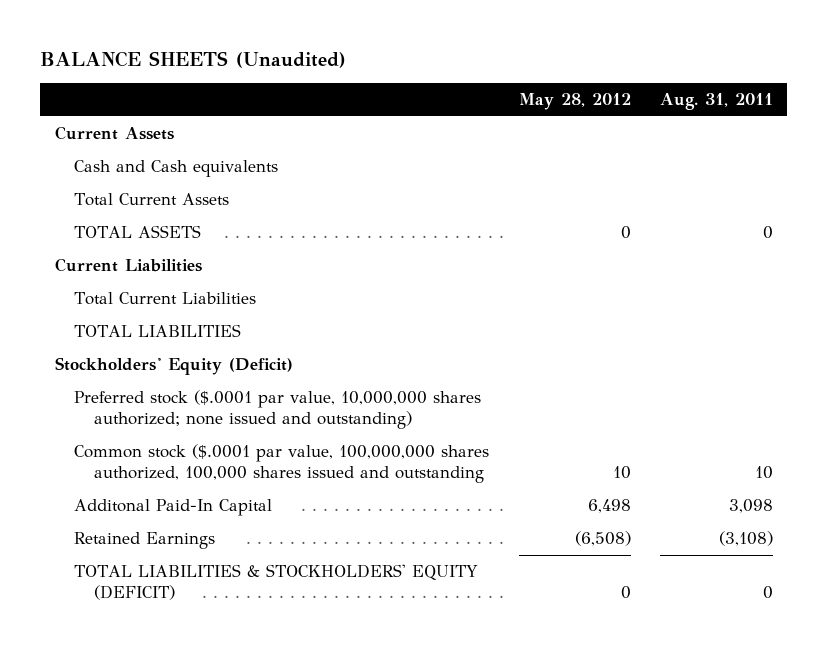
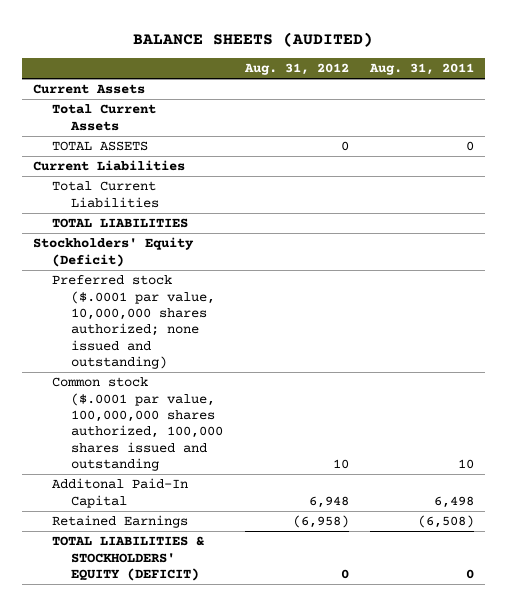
- BALANCE SHEETS (Unaudited)
+ BALANCE SHEETS (AUDITED)
- | May 28, 2012 | Aug. 31, 2011
+ | Aug. 31, 2012 | Aug. 31, 2011
- Cash and Cash equivalents
- Additonal Paid-In Capital | 6,498 | 3,098
- Retained Earnings | (6,508) | (3,108)
+ Additonal Paid-In Capital | 6,948 | 6,498
+ Retained Earnings | (6,958) | (6,508)

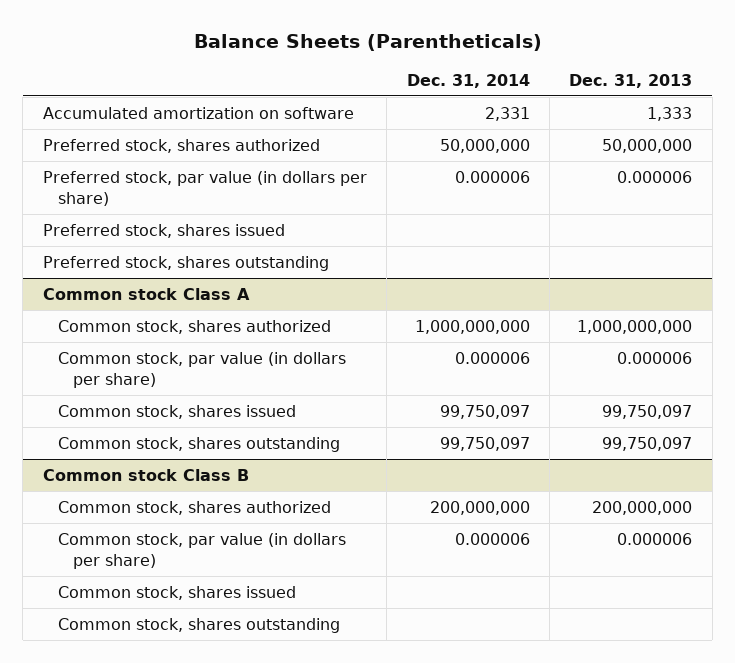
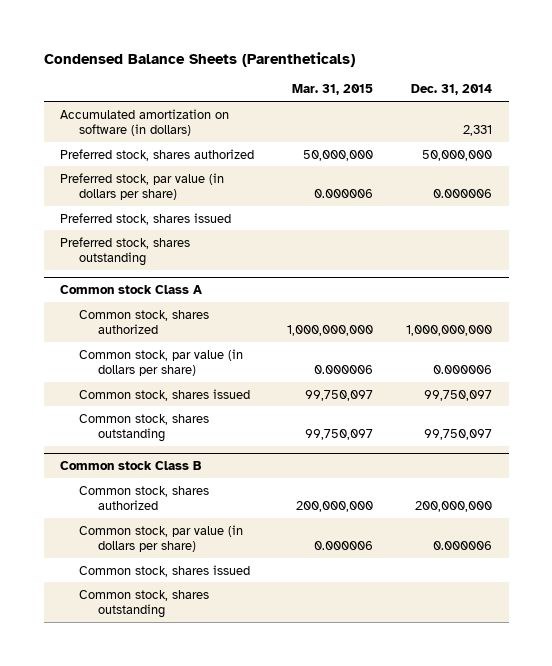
- Balance Sheets (Parentheticals)
+ Condensed Balance Sheets (Parentheticals)
- | Dec. 31, 2014 | Dec. 31, 2013
+ | Mar. 31, 2015 | Dec. 31, 2014
- Accumulated amortization on software | 2,331 | 1,333
+ Accumulated amortization on software (in dollars) | | 2,331

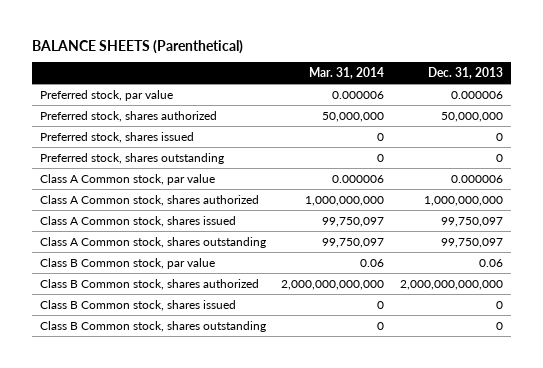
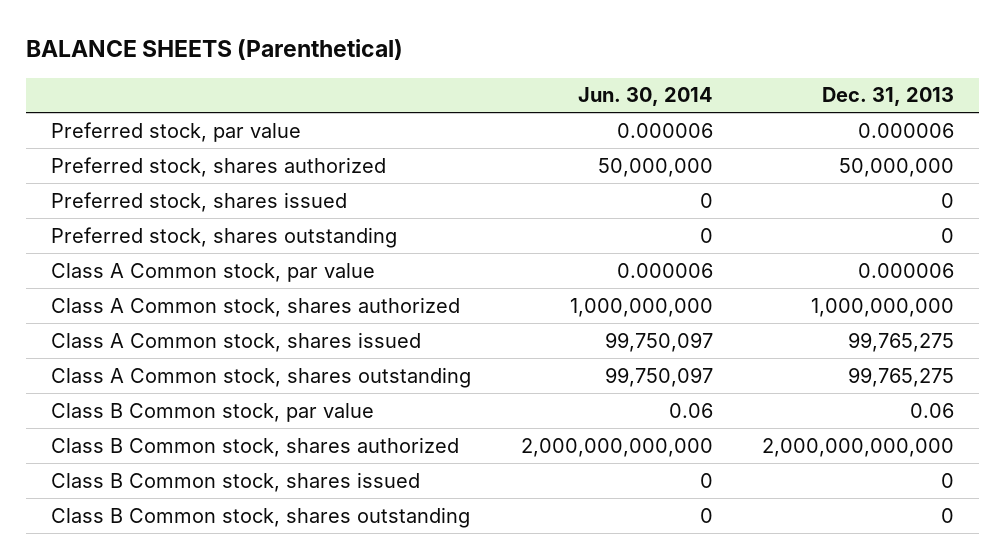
- | Mar. 31, 2014 | Dec. 31, 2013
+ | Jun. 30, 2014 | Dec. 31, 2013
- Class A Common stock, shares issued | 99,750,097 | 99,750,097
- Class A Common stock, shares outstanding | 99,750,097 | 99,750,097
+ Class A Common stock, shares issued | 99,750,097 | 99,765,275
+ Class A Common stock, shares outstanding | 99,750,097 | 99,765,275

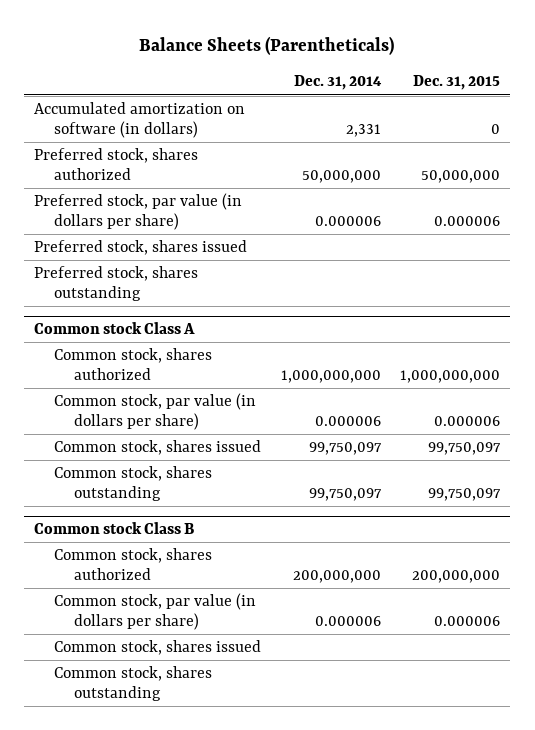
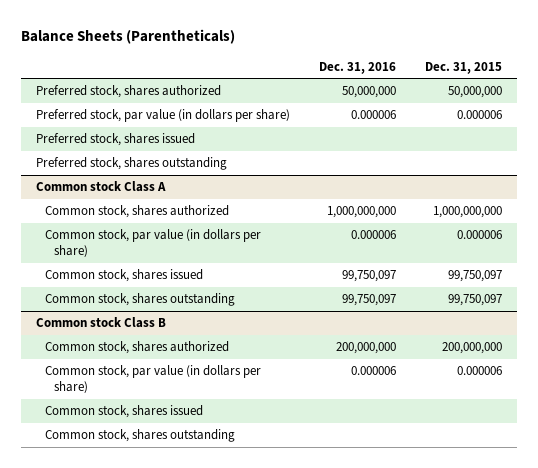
- | Dec. 31, 2014 | Dec. 31, 2015
+ | Dec. 31, 2016 | Dec. 31, 2015
- Accumulated amortization on software (in dollars) | 2,331 | 0

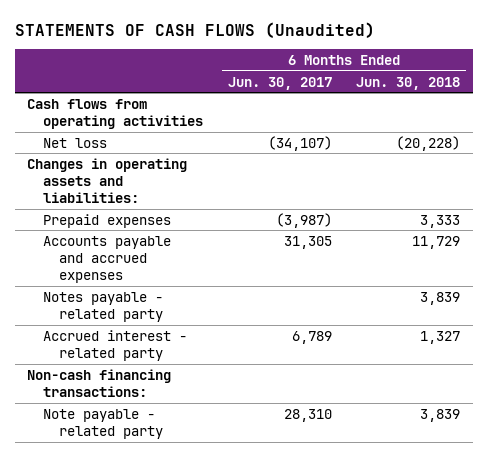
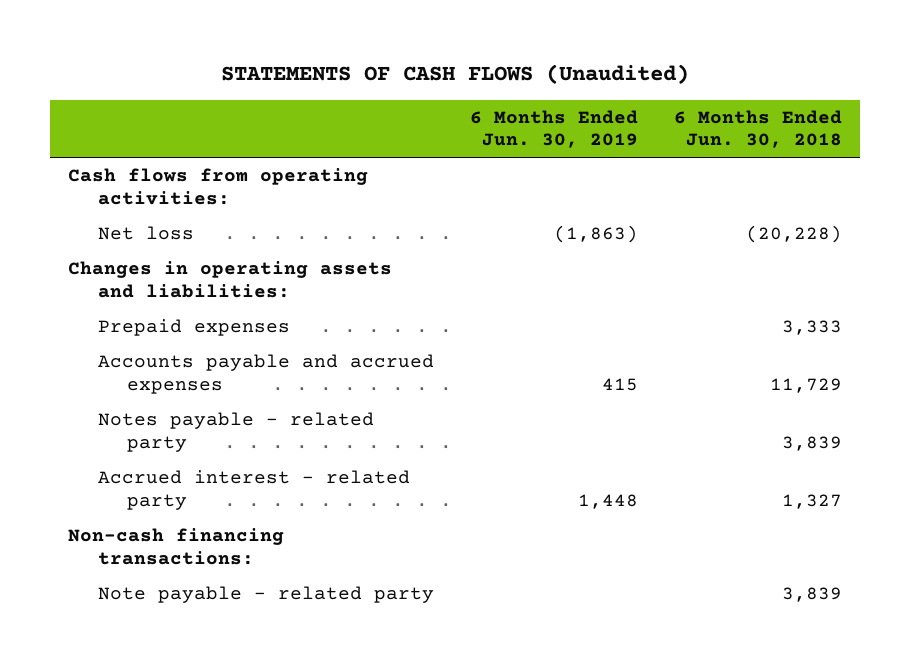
- | 6 Months Ended Jun. 30, 2017 | 6 Months Ended Jun. 30, 2018
+ | 6 Months Ended Jun. 30, 2019 | 6 Months Ended Jun. 30, 2018
- Cash flows from operating activities
+ Cash flows from operating activities:

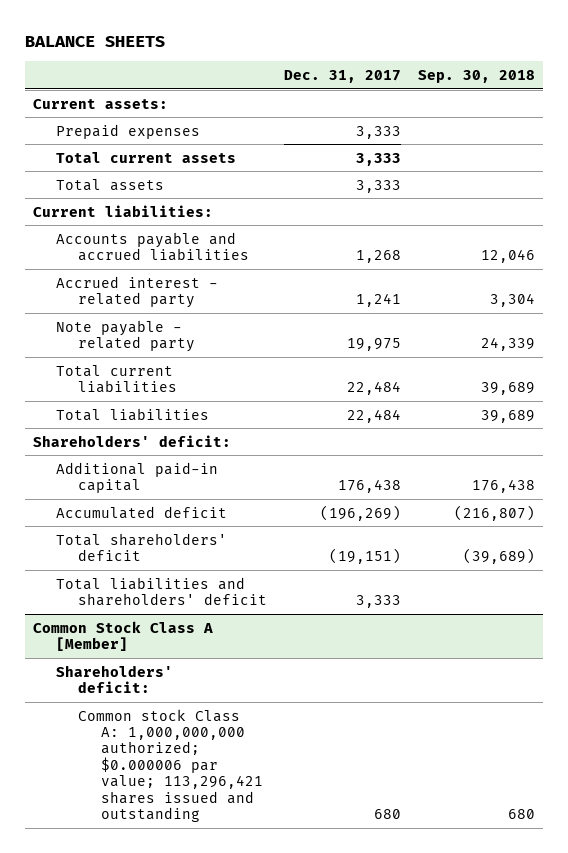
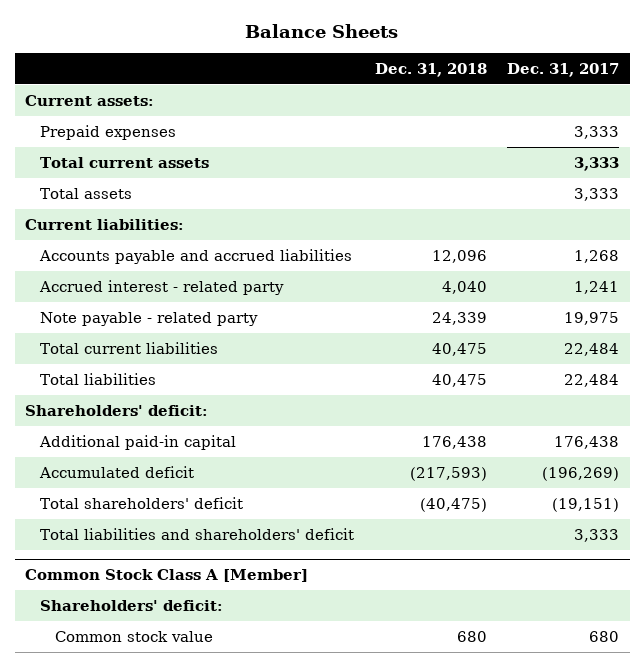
- BALANCE SHEETS
+ Balance Sheets
- | Dec. 31, 2017 | Sep. 30, 2018
+ | Dec. 31, 2018 | Dec. 31, 2017
@ Common Stock Class A [Member]
- Common stock Class A: 1,000,000,000 authorized; $0.000006 par value; 113,296,421 shares issued and outstanding | 680 | 680
+ Common stock value | 680 | 680

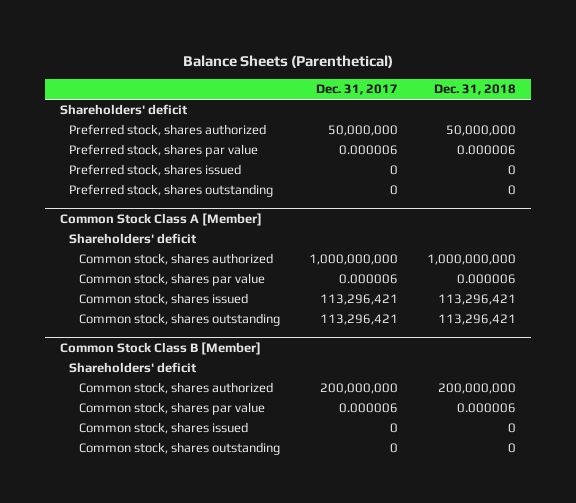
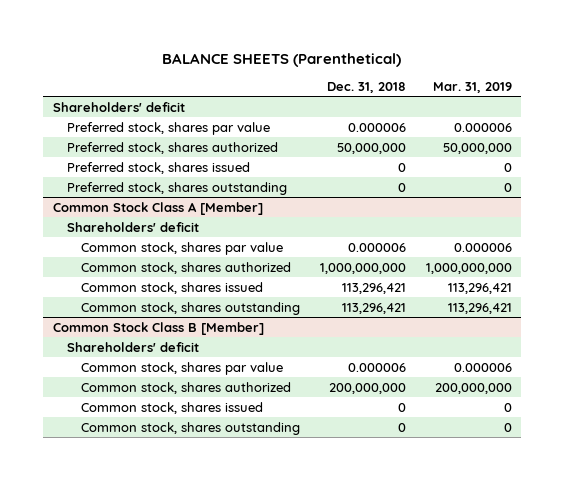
- Balance Sheets (Parenthetical)
+ BALANCE SHEETS (Parenthetical)
- | Dec. 31, 2017 | Dec. 31, 2018
+ | Dec. 31, 2018 | Mar. 31, 2019
moved down: Preferred stock, shares authorized | 50,000,000 | 50,000,000
@ Common Stock Class A [Member]
moved down: Common stock, shares authorized | 1,000,000,000 | 1,000,000,000
@ Common Stock Class B [Member]
moved down: Common stock, shares authorized | 200,000,000 | 200,000,000

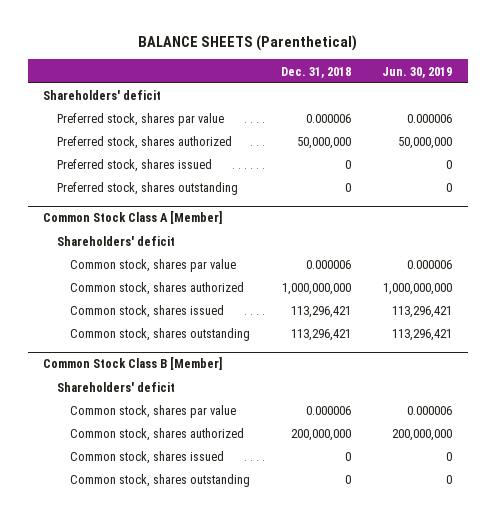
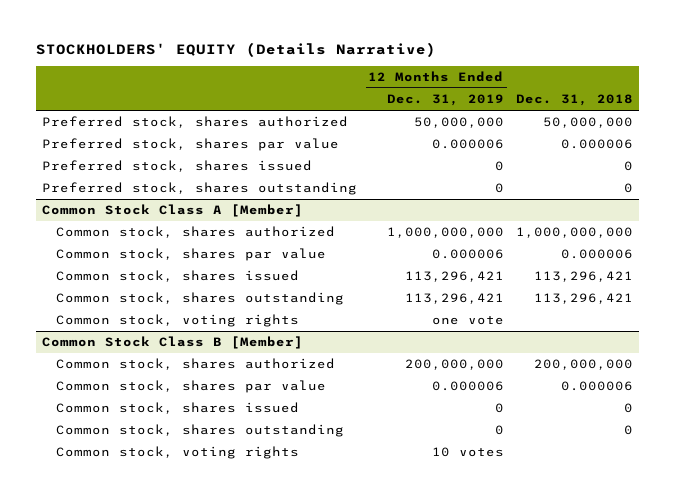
- BALANCE SHEETS (Parenthetical)
+ STOCKHOLDERS' EQUITY (Details Narrative)
- | Dec. 31, 2018 | Jun. 30, 2019
+ | 12 Months Ended Dec. 31, 2019 | Dec. 31, 2018
- Shareholders' deficit
moved down: Preferred stock, shares par value | 0.000006 | 0.000006
@ Common Stock Class A [Member]
- Shareholders' deficit
moved down: Common stock, shares par value | 0.000006 | 0.000006
+ Common stock, voting rights | one vote |
@ Common Stock Class B [Member]
- Shareholders' deficit
moved down: Common stock, shares par value | 0.000006 | 0.000006
+ Common stock, voting rights | 10 votes |

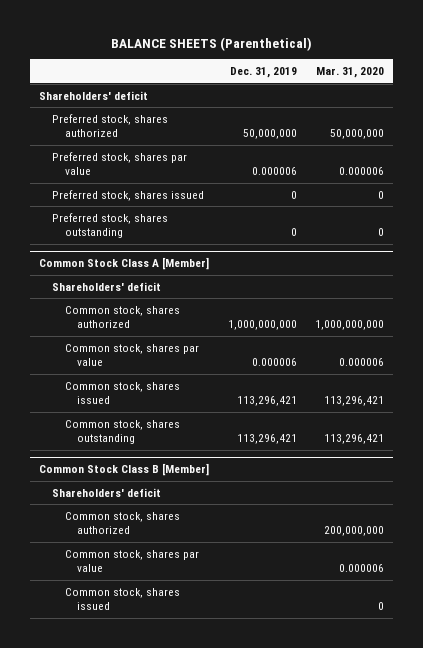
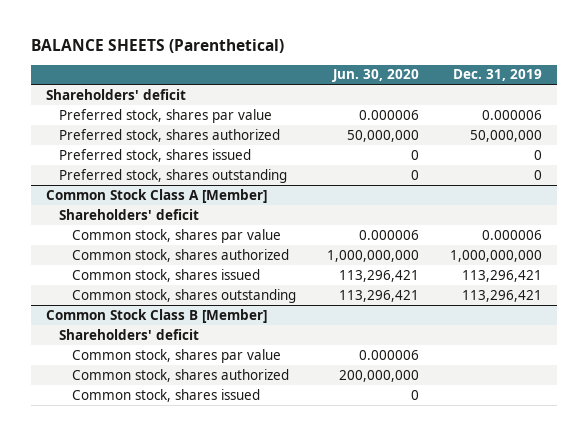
- | Dec. 31, 2019 | Mar. 31, 2020
+ | Jun. 30, 2020 | Dec. 31, 2019
moved down: Preferred stock, shares authorized | 50,000,000 | 50,000,000
@ Common Stock Class A [Member]
moved down: Common stock, shares authorized | 1,000,000,000 | 1,000,000,000
@ Common Stock Class B [Member]
moved down: Common stock, shares authorized | 200,000,000 |

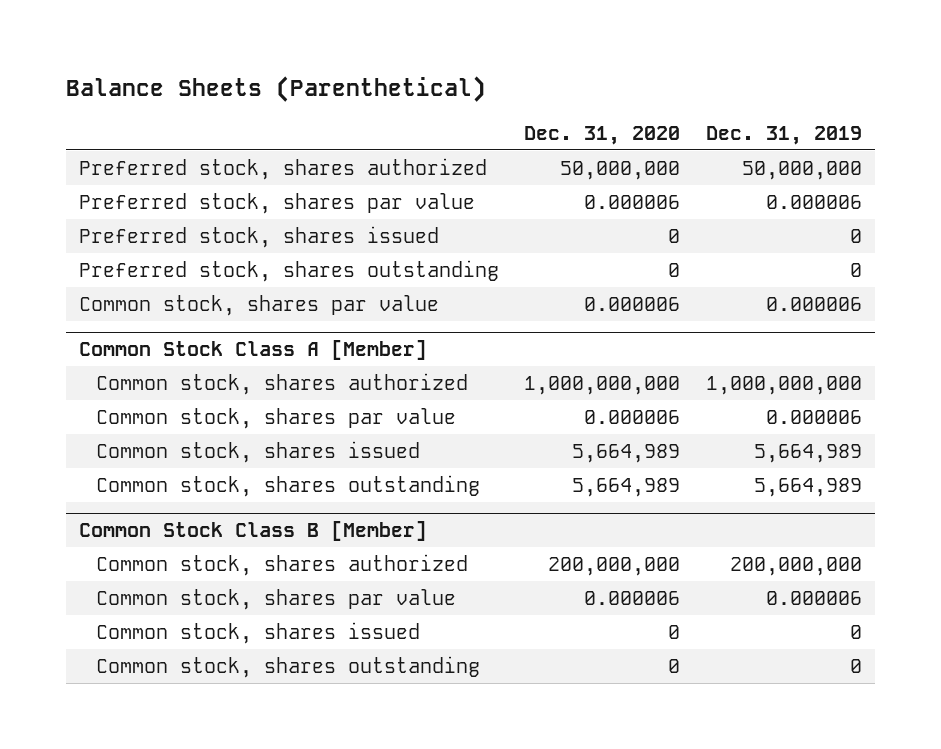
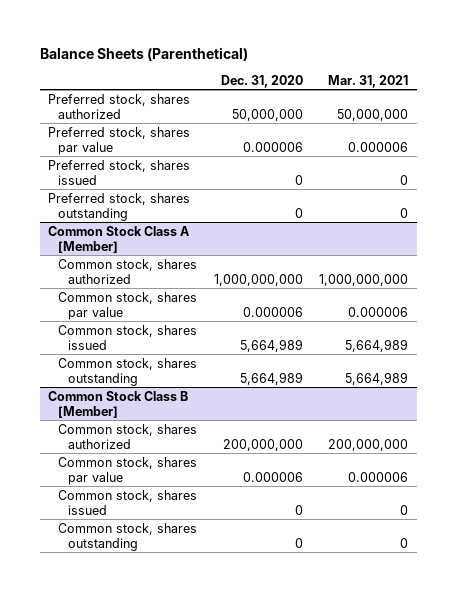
- | Dec. 31, 2020 | Dec. 31, 2019
+ | Dec. 31, 2020 | Mar. 31, 2021
- Common stock, shares par value | 0.000006 | 0.000006

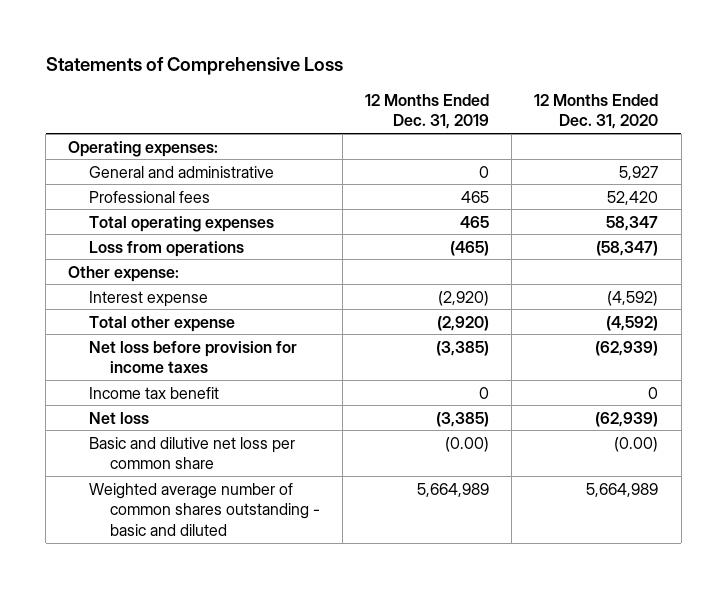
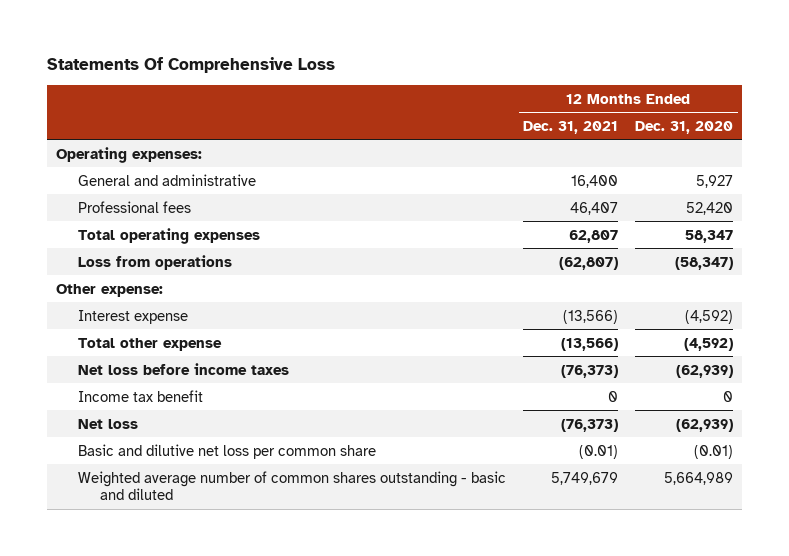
- Statements of Comprehensive Loss
+ Statements Of Comprehensive Loss
- | 12 Months Ended Dec. 31, 2019 | 12 Months Ended Dec. 31, 2020
+ | 12 Months Ended Dec. 31, 2021 | 12 Months Ended Dec. 31, 2020
- Net loss before provision for income taxes | (3,385) | (62,939)
+ Net loss before income taxes | (76,373) | (62,939)
- Basic and dilutive net loss per common share | (0.00) | (0.00)
+ Basic and dilutive net loss per common share | (0.01) | (0.01)

